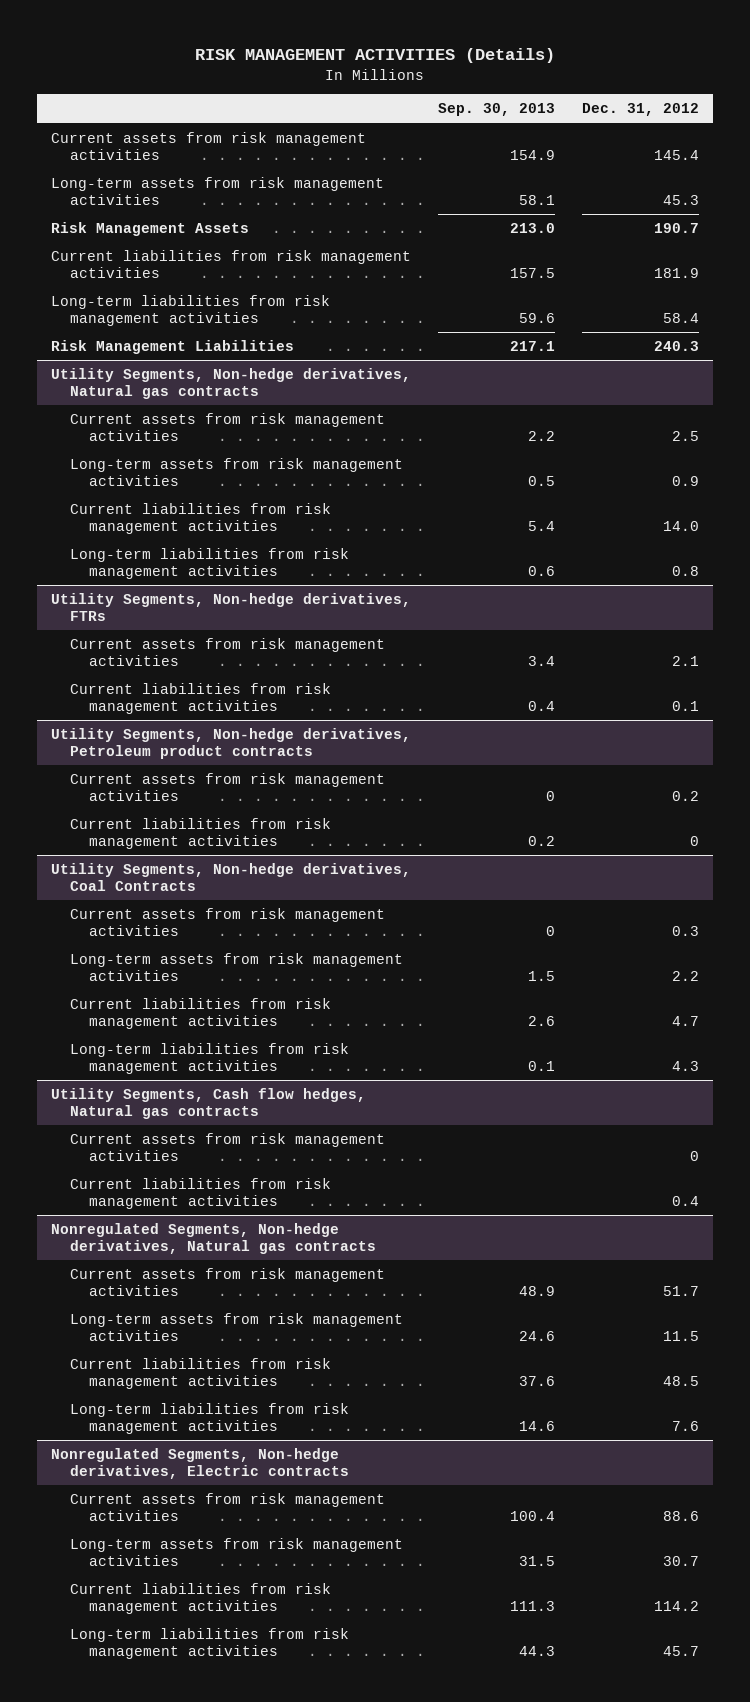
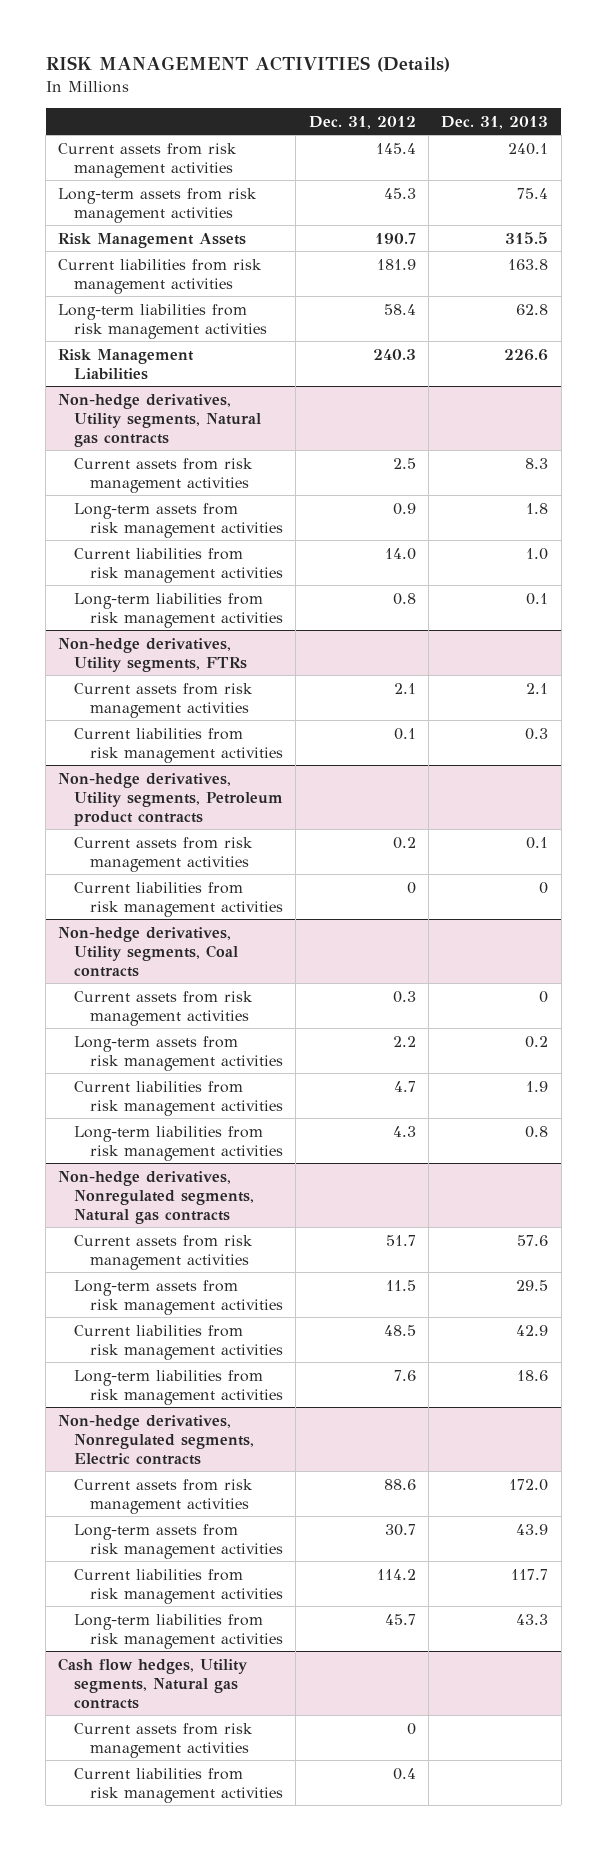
- | Sep. 30, 2013 | Dec. 31, 2012
+ | Dec. 31, 2012 | Dec. 31, 2013
- Utility Segments, Non-hedge derivatives, Natural gas contracts
+ Non-hedge derivatives, Utility segments, Natural gas contracts
- Utility Segments, Non-hedge derivatives, FTRs
+ Non-hedge derivatives, Utility segments, FTRs
- Utility Segments, Non-hedge derivatives, Petroleum product contracts
+ Non-hedge derivatives, Utility segments, Petroleum product contracts
- Utility Segments, Non-hedge derivatives, Coal Contracts
+ Non-hedge derivatives, Utility segments, Coal contracts
- Utility Segments, Cash flow hedges, Natural gas contracts
- Current assets from risk management activities | | 0
- Current liabilities from risk management activities | | 0.4
- Nonregulated Segments, Non-hedge derivatives, Natural gas contracts
+ Non-hedge derivatives, Nonregulated segments, Natural gas contracts
- Nonregulated Segments, Non-hedge derivatives, Electric contracts
+ Non-hedge derivatives, Nonregulated segments, Electric contracts
+ Cash flow hedges, Utility segments, Natural gas contracts
+ Current assets from risk management activities | 0 |
+ Current liabilities from risk management activities | 0.4 |

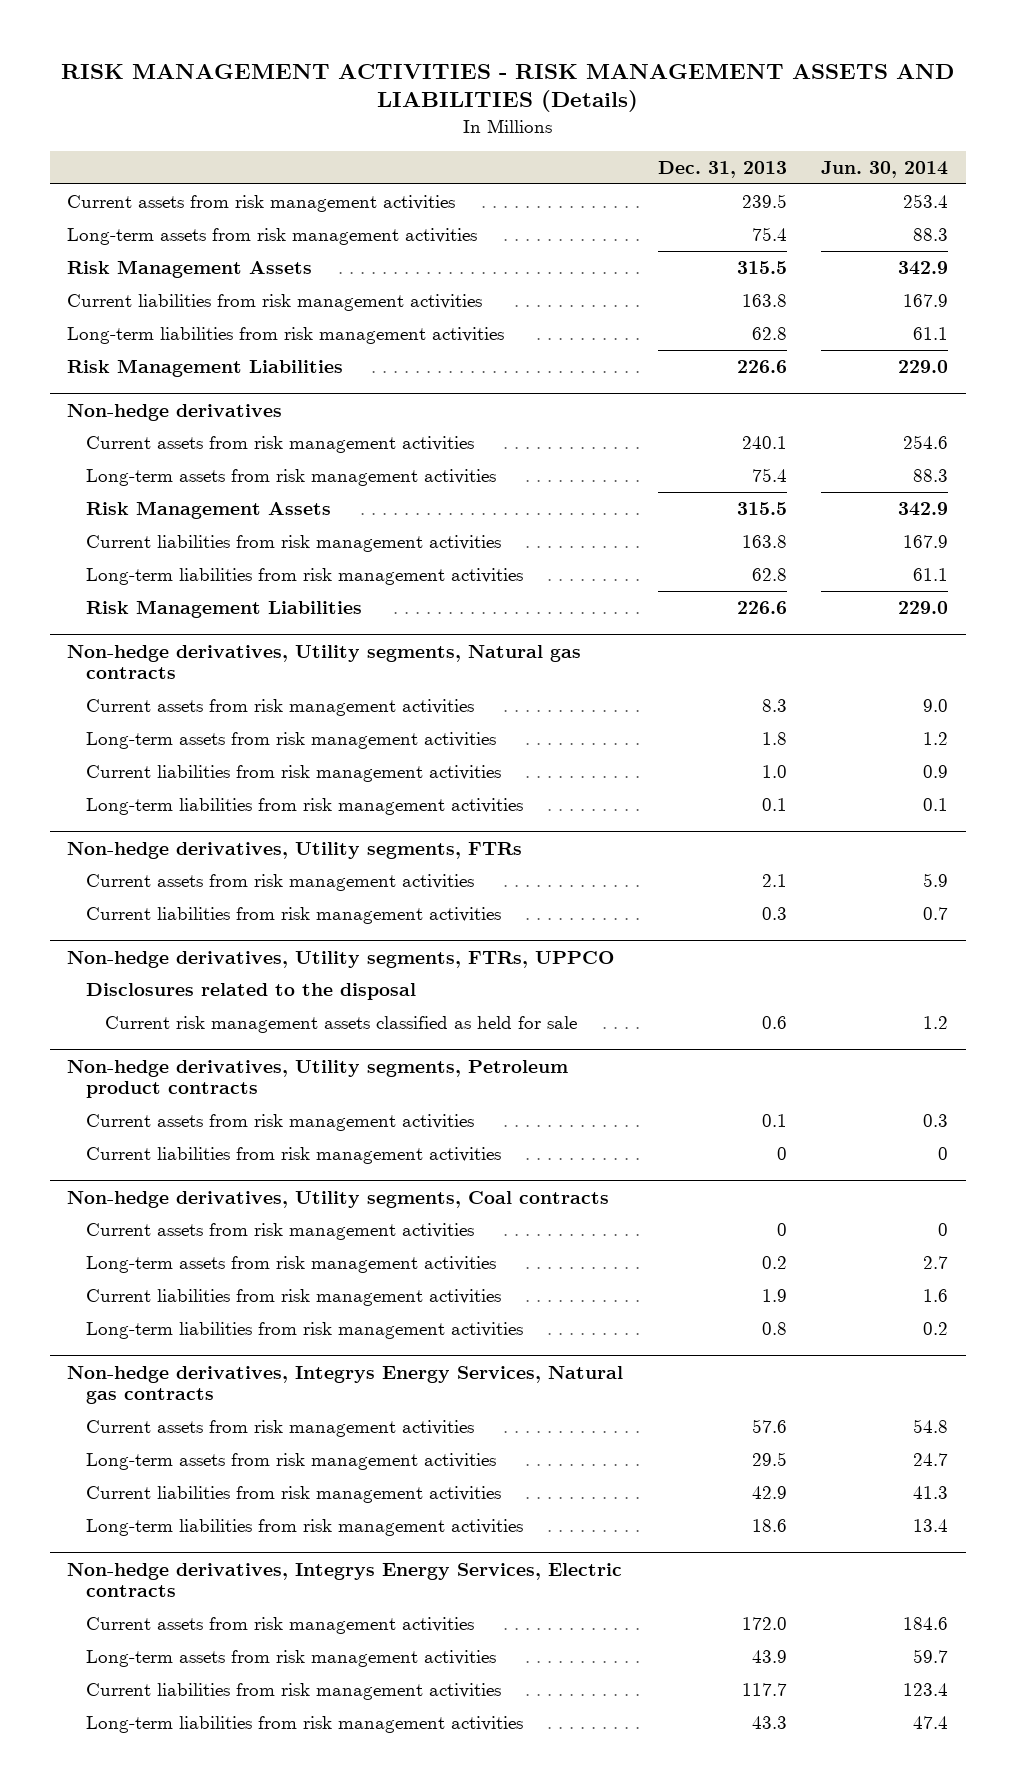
- RISK MANAGEMENT ACTIVITIES (Details)
+ RISK MANAGEMENT ACTIVITIES - RISK MANAGEMENT ASSETS AND LIABILITIES (Details)
- | Dec. 31, 2012 | Dec. 31, 2013
+ | Dec. 31, 2013 | Jun. 30, 2014
+ Current assets from risk management activities | 239.5 | 253.4
+ Long-term assets from risk management activities | 75.4 | 88.3
+ Risk Management Assets | 315.5 | 342.9
+ Current liabilities from risk management activities | 163.8 | 167.9
+ Long-term liabilities from risk management activities | 62.8 | 61.1
+ Risk Management Liabilities | 226.6 | 229.0
+ Non-hedge derivatives
+ Non-hedge derivatives, Utility segments, FTRs, UPPCO
+ Disclosures related to the disposal
+ Current risk management assets classified as held for sale | 0.6 | 1.2
- Non-hedge derivatives, Nonregulated segments, Natural gas contracts
+ Non-hedge derivatives, Integrys Energy Services, Natural gas contracts
- Non-hedge derivatives, Nonregulated segments, Electric contracts
+ Non-hedge derivatives, Integrys Energy Services, Electric contracts
- Cash flow hedges, Utility segments, Natural gas contracts
- Current assets from risk management activities | 0 |
- Current liabilities from risk management activities | 0.4 |

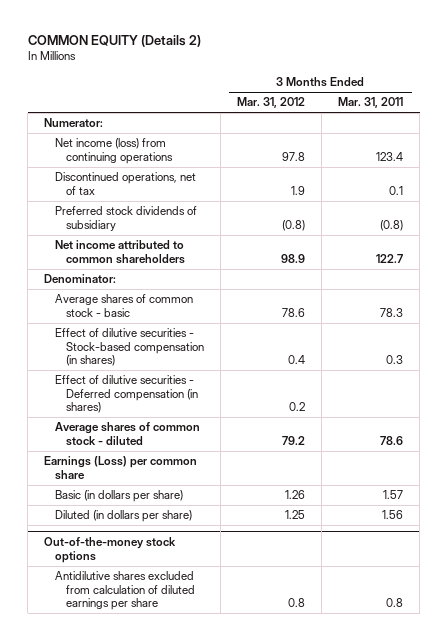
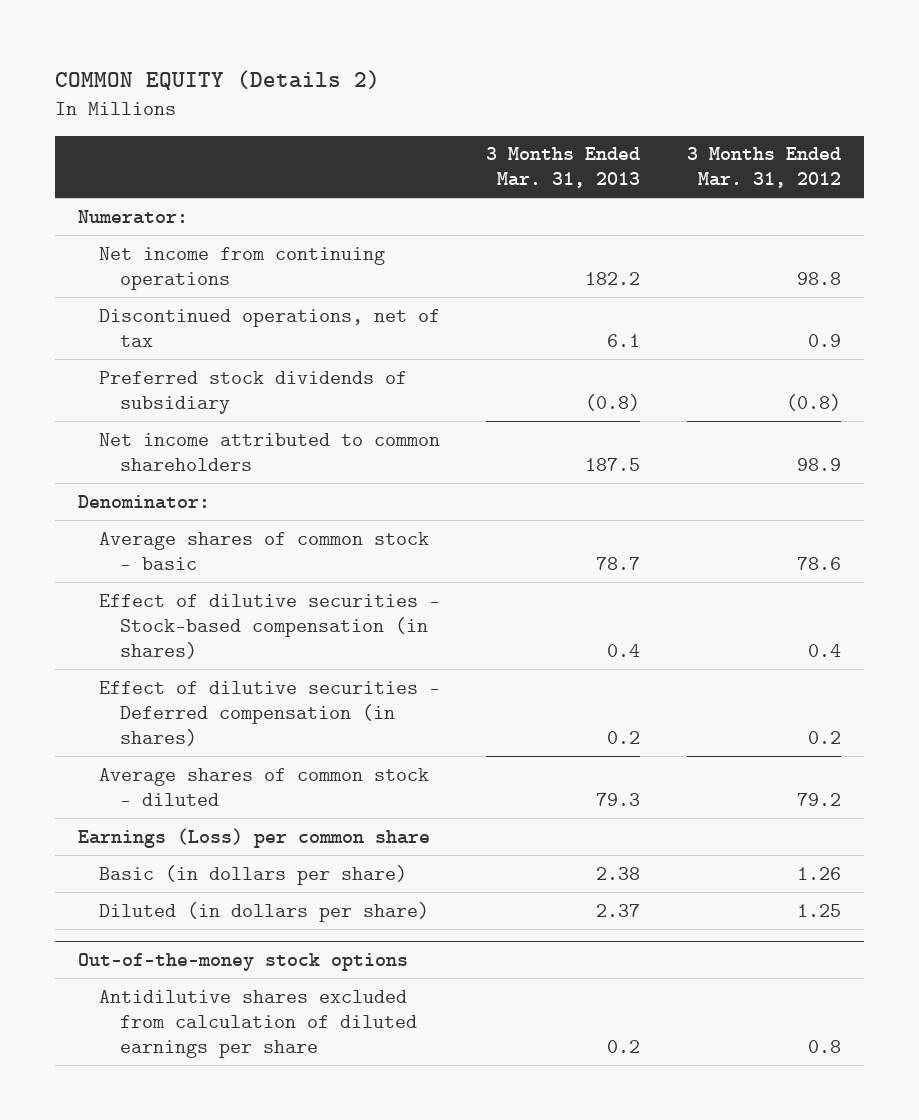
- | 3 Months Ended Mar. 31, 2012 | 3 Months Ended Mar. 31, 2011
+ | 3 Months Ended Mar. 31, 2013 | 3 Months Ended Mar. 31, 2012
- Net income (loss) from continuing operations | 97.8 | 123.4
- Discontinued operations, net of tax | 1.9 | 0.1
+ Net income from continuing operations | 182.2 | 98.8
+ Discontinued operations, net of tax | 6.1 | 0.9

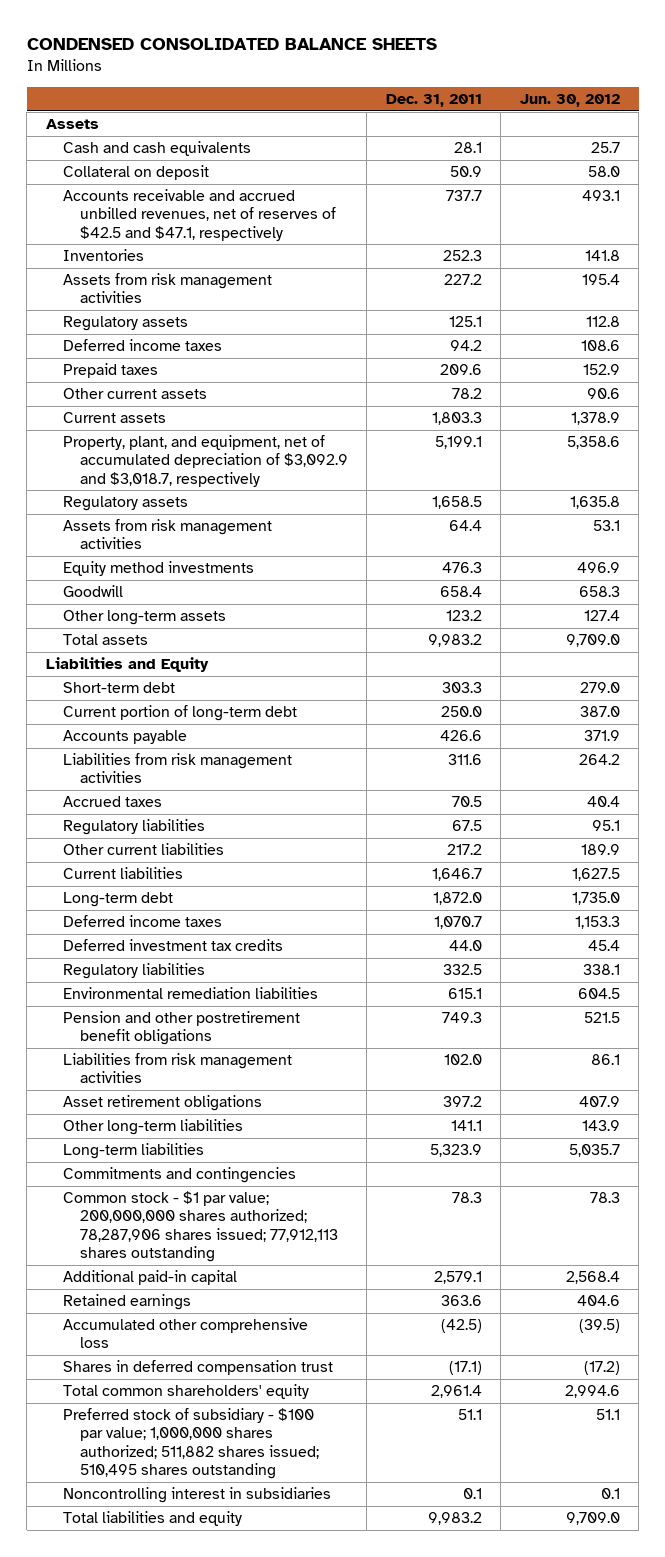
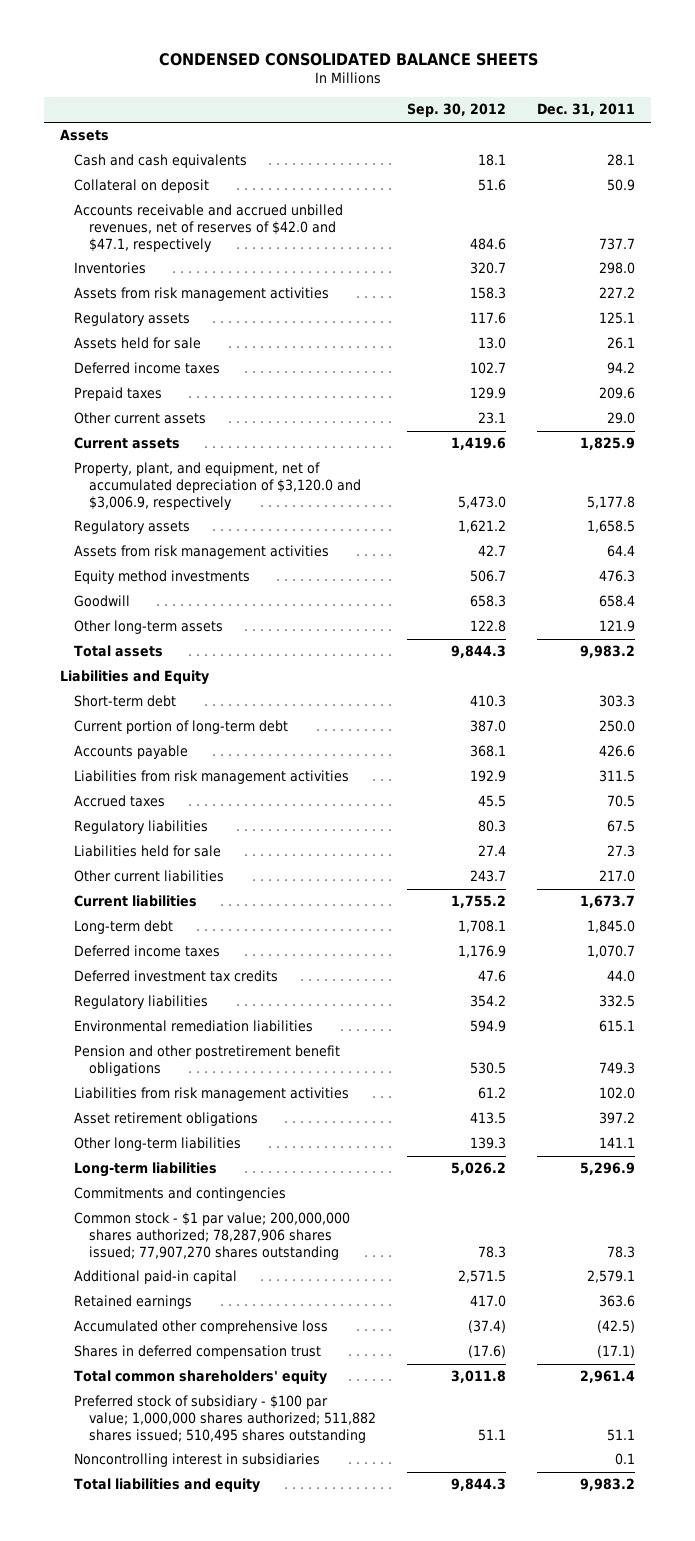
- | Dec. 31, 2011 | Jun. 30, 2012
+ | Sep. 30, 2012 | Dec. 31, 2011
- Accounts receivable and accrued unbilled revenues, net of reserves of $42.5 and $47.1, respectively | 737.7 | 493.1
- Inventories | 252.3 | 141.8
+ Accounts receivable and accrued unbilled revenues, net of reserves of $42.0 and $47.1, respectively | 484.6 | 737.7
+ Inventories | 320.7 | 298.0
+ Assets held for sale | 13.0 | 26.1
- Other current assets | 78.2 | 90.6
- Current assets | 1,803.3 | 1,378.9
- Property, plant, and equipment, net of accumulated depreciation of $3,092.9 and $3,018.7, respectively | 5,199.1 | 5,358.6
+ Other current assets | 23.1 | 29.0
+ Current assets | 1,419.6 | 1,825.9
+ Property, plant, and equipment, net of accumulated depreciation of $3,120.0 and $3,006.9, respectively | 5,473.0 | 5,177.8
- Other long-term assets | 123.2 | 127.4
+ Other long-term assets | 122.8 | 121.9
- Liabilities from risk management activities | 311.6 | 264.2
+ Liabilities from risk management activities | 192.9 | 311.5
- Other current liabilities | 217.2 | 189.9
- Current liabilities | 1,646.7 | 1,627.5
- Long-term debt | 1,872.0 | 1,735.0
+ Liabilities held for sale | 27.4 | 27.3
+ Other current liabilities | 243.7 | 217.0
+ Current liabilities | 1,755.2 | 1,673.7
+ Long-term debt | 1,708.1 | 1,845.0
- Long-term liabilities | 5,323.9 | 5,035.7
+ Long-term liabilities | 5,026.2 | 5,296.9
- Common stock - $1 par value; 200,000,000 shares authorized; 78,287,906 shares issued; 77,912,113 shares outstanding | 78.3 | 78.3
+ Common stock - $1 par value; 200,000,000 shares authorized; 78,287,906 shares issued; 77,907,270 shares outstanding | 78.3 | 78.3

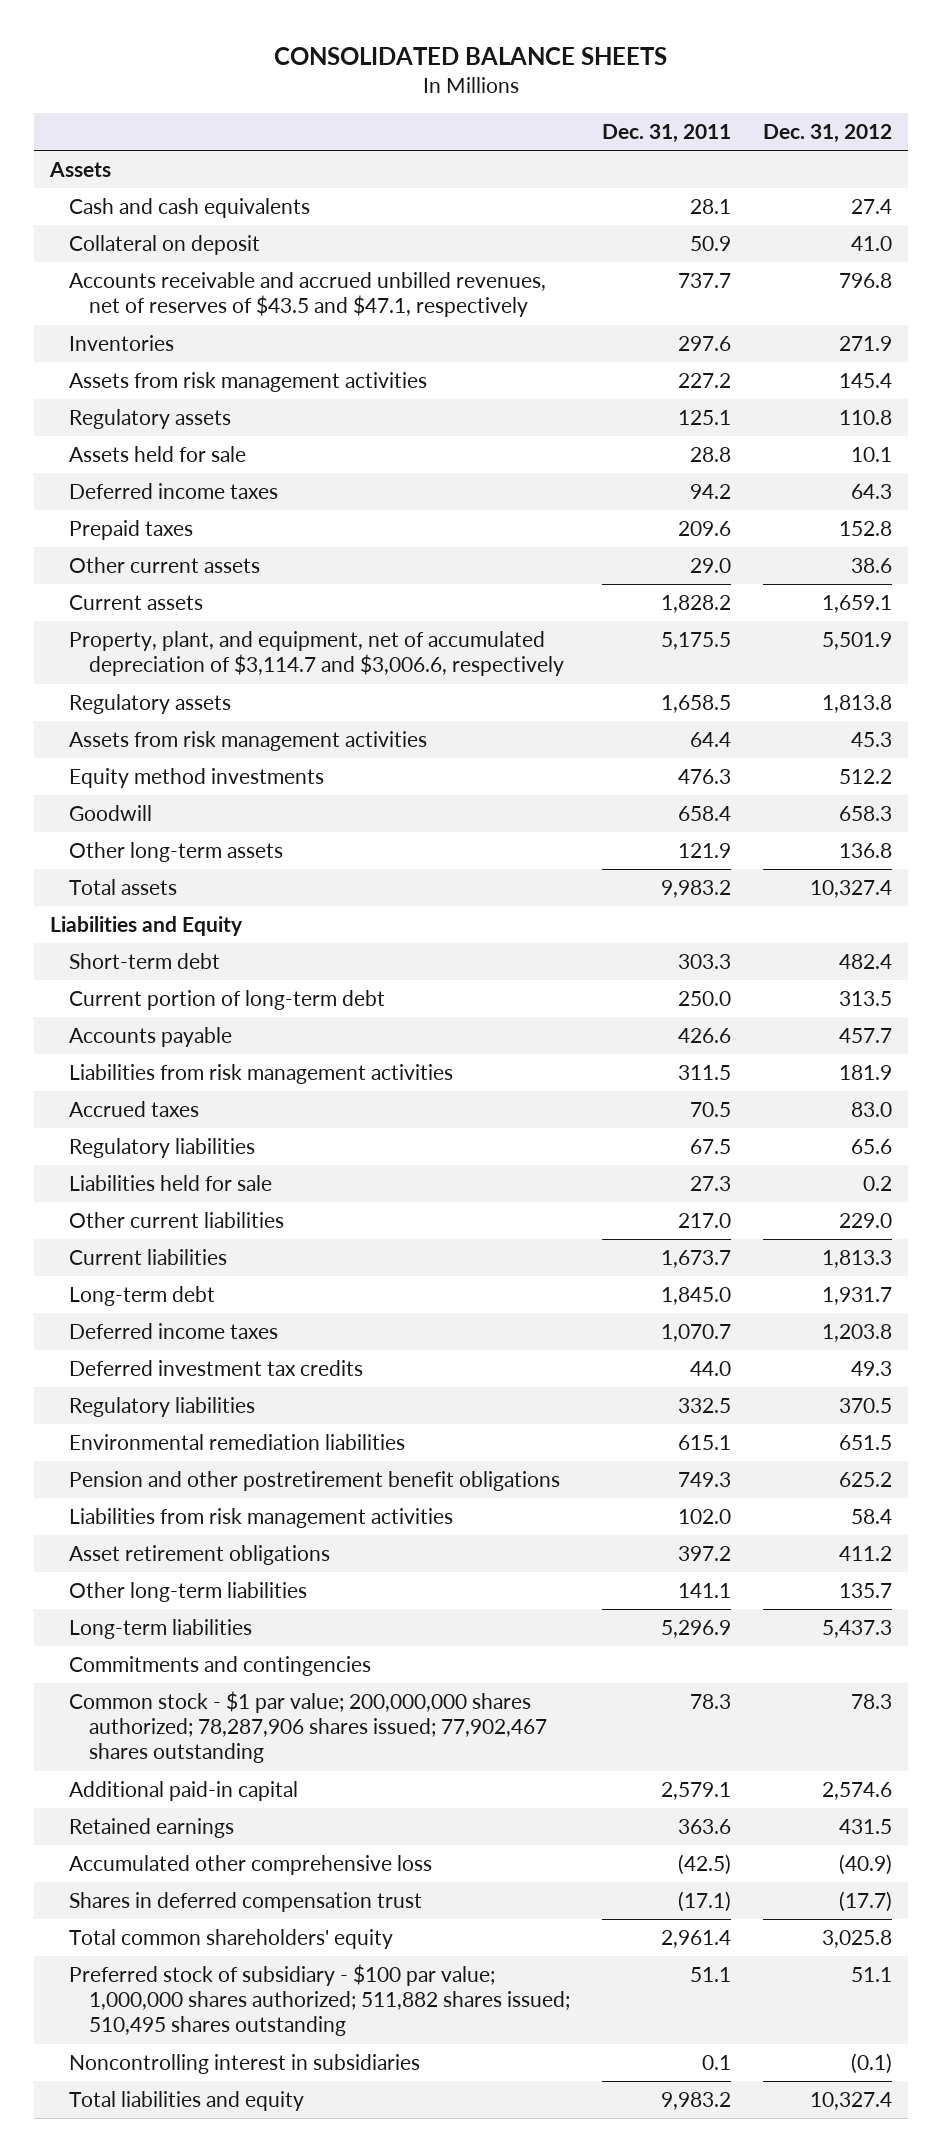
- CONDENSED CONSOLIDATED BALANCE SHEETS
+ CONSOLIDATED BALANCE SHEETS
- | Sep. 30, 2012 | Dec. 31, 2011
+ | Dec. 31, 2011 | Dec. 31, 2012
- Accounts receivable and accrued unbilled revenues, net of reserves of $42.0 and $47.1, respectively | 484.6 | 737.7
- Inventories | 320.7 | 298.0
+ Accounts receivable and accrued unbilled revenues, net of reserves of $43.5 and $47.1, respectively | 737.7 | 796.8
+ Inventories | 297.6 | 271.9
- Assets held for sale | 13.0 | 26.1
+ Assets held for sale | 28.8 | 10.1
- Current assets | 1,419.6 | 1,825.9
- Property, plant, and equipment, net of accumulated depreciation of $3,120.0 and $3,006.9, respectively | 5,473.0 | 5,177.8
+ Current assets | 1,828.2 | 1,659.1
+ Property, plant, and equipment, net of accumulated depreciation of $3,114.7 and $3,006.6, respectively | 5,175.5 | 5,501.9
- Common stock - $1 par value; 200,000,000 shares authorized; 78,287,906 shares issued; 77,907,270 shares outstanding | 78.3 | 78.3
+ Common stock - $1 par value; 200,000,000 shares authorized; 78,287,906 shares issued; 77,902,467 shares outstanding | 78.3 | 78.3

